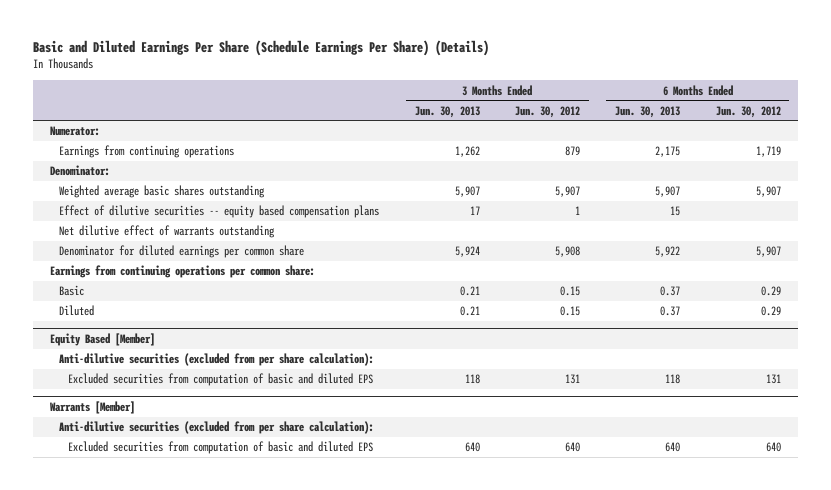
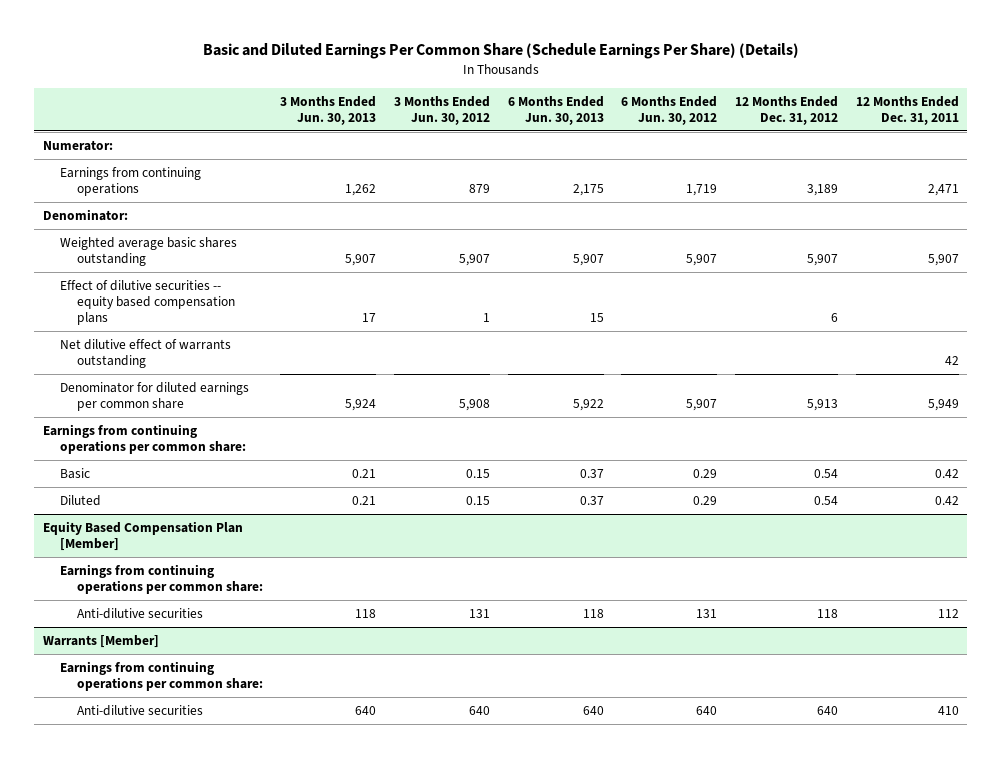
- Basic and Diluted Earnings Per Share (Schedule Earnings Per Share) (Details)
+ Basic and Diluted Earnings Per Common Share (Schedule Earnings Per Share) (Details)
- | 3 Months Ended Jun. 30, 2013 | 3 Months Ended Jun. 30, 2012 | 6 Months Ended Jun. 30, 2013 | 6 Months Ended Jun. 30, 2012
+ | 3 Months Ended Jun. 30, 2013 | 3 Months Ended Jun. 30, 2012 | 6 Months Ended Jun. 30, 2013 | 6 Months Ended Jun. 30, 2012 | 12 Months Ended Dec. 31, 2012 | 12 Months Ended Dec. 31, 2011
- Equity Based [Member]
- Anti-dilutive securities (excluded from per share calculation):
- Excluded securities from computation of basic and diluted EPS | 118 | 131 | 118 | 131
+ Equity Based Compensation Plan [Member]
+ Earnings from continuing operations per common share:
+ Anti-dilutive securities | 118 | 131 | 118 | 131 | 118 | 112
@ Warrants [Member]
- Anti-dilutive securities (excluded from per share calculation):
- Excluded securities from computation of basic and diluted EPS | 640 | 640 | 640 | 640
+ Earnings from continuing operations per common share:
+ Anti-dilutive securities | 640 | 640 | 640 | 640 | 640 | 410

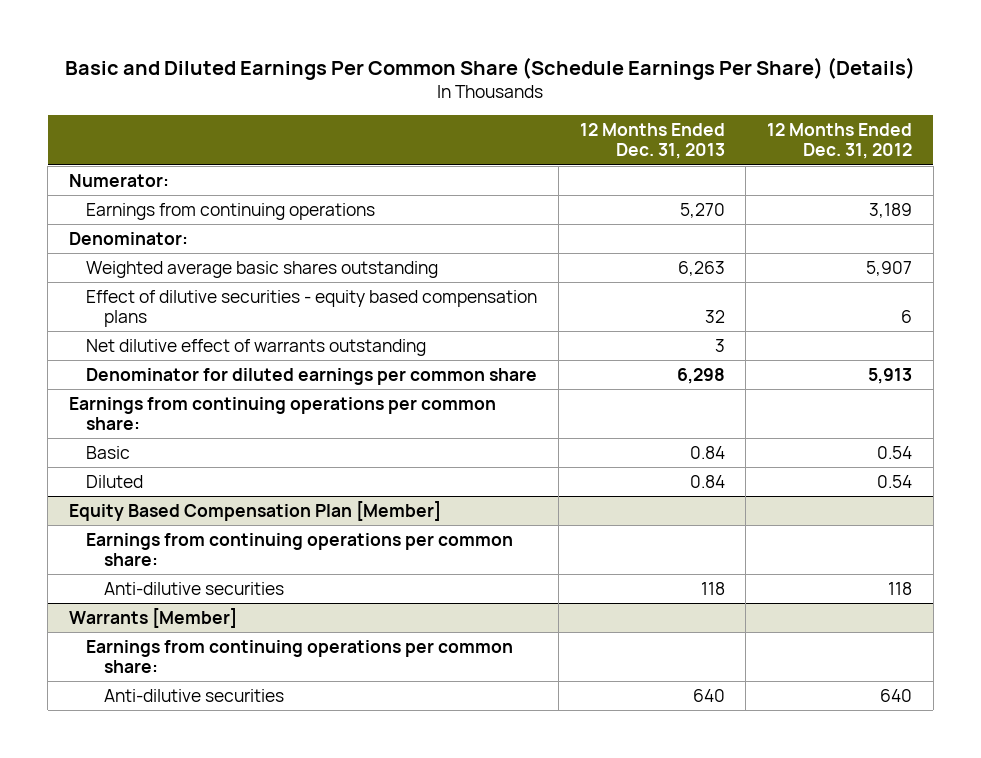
- | 3 Months Ended Jun. 30, 2013 | 3 Months Ended Jun. 30, 2012 | 6 Months Ended Jun. 30, 2013 | 6 Months Ended Jun. 30, 2012 | 12 Months Ended Dec. 31, 2012 | 12 Months Ended Dec. 31, 2011
+ | 12 Months Ended Dec. 31, 2013 | 12 Months Ended Dec. 31, 2012
- Effect of dilutive securities -- equity based compensation plans | 17 | 1 | 15 | | 6 |
+ Effect of dilutive securities - equity based compensation plans | 32 | 6

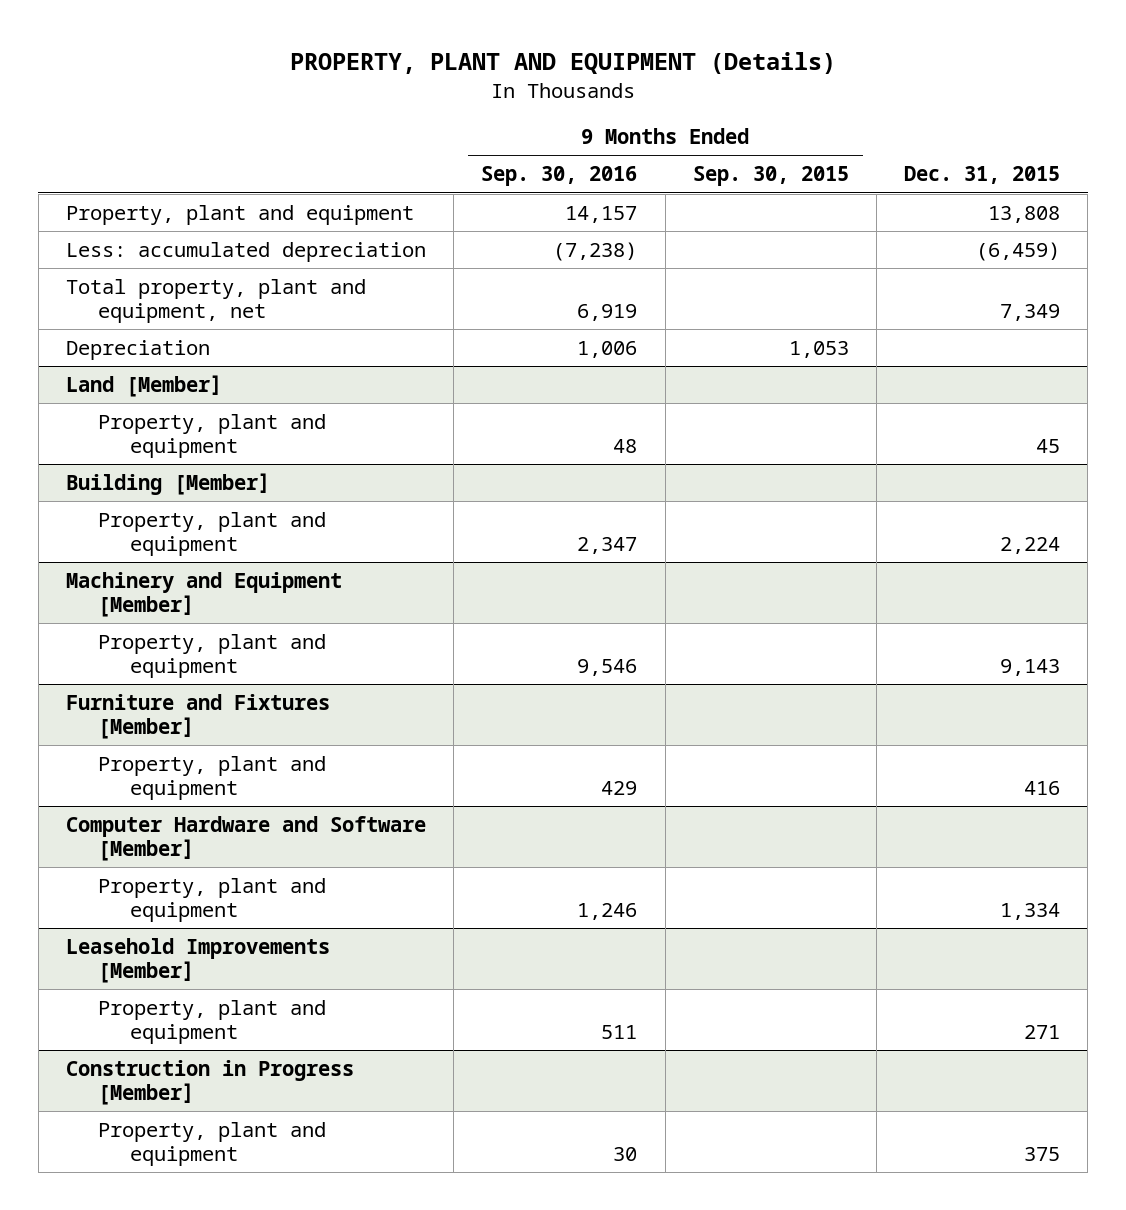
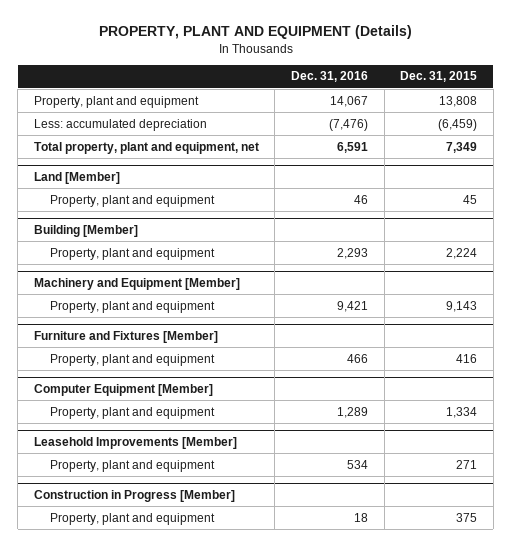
- | 9 Months Ended Sep. 30, 2016 | 9 Months Ended Sep. 30, 2015 | Dec. 31, 2015
+ | Dec. 31, 2016 | Dec. 31, 2015
- Depreciation | 1,006 | 1,053 |
- Computer Hardware and Software [Member]
+ Computer Equipment [Member]

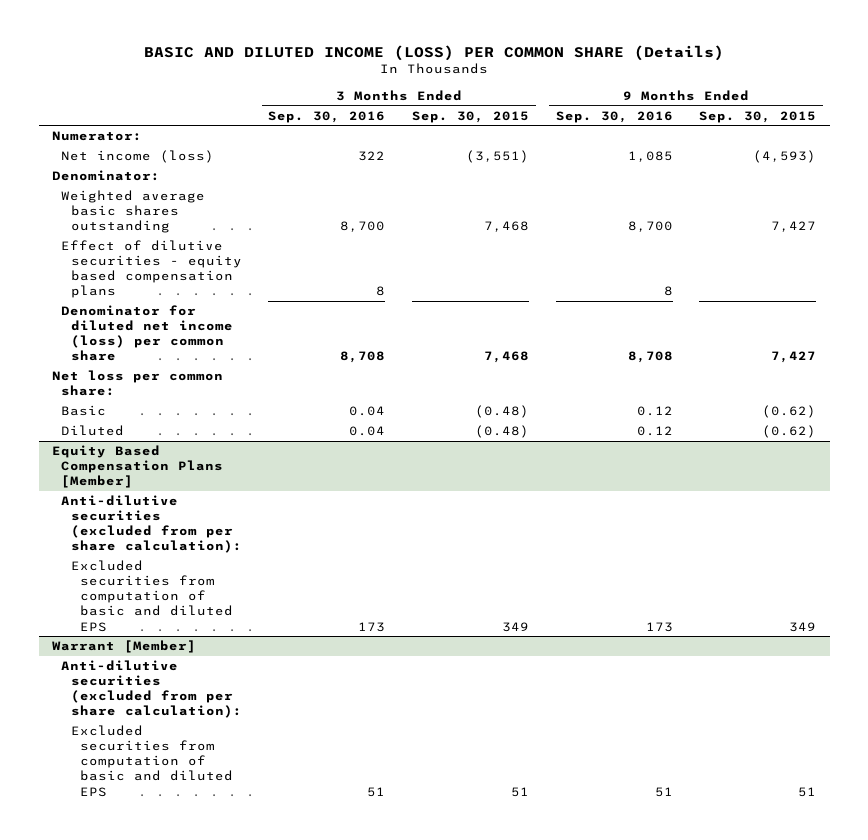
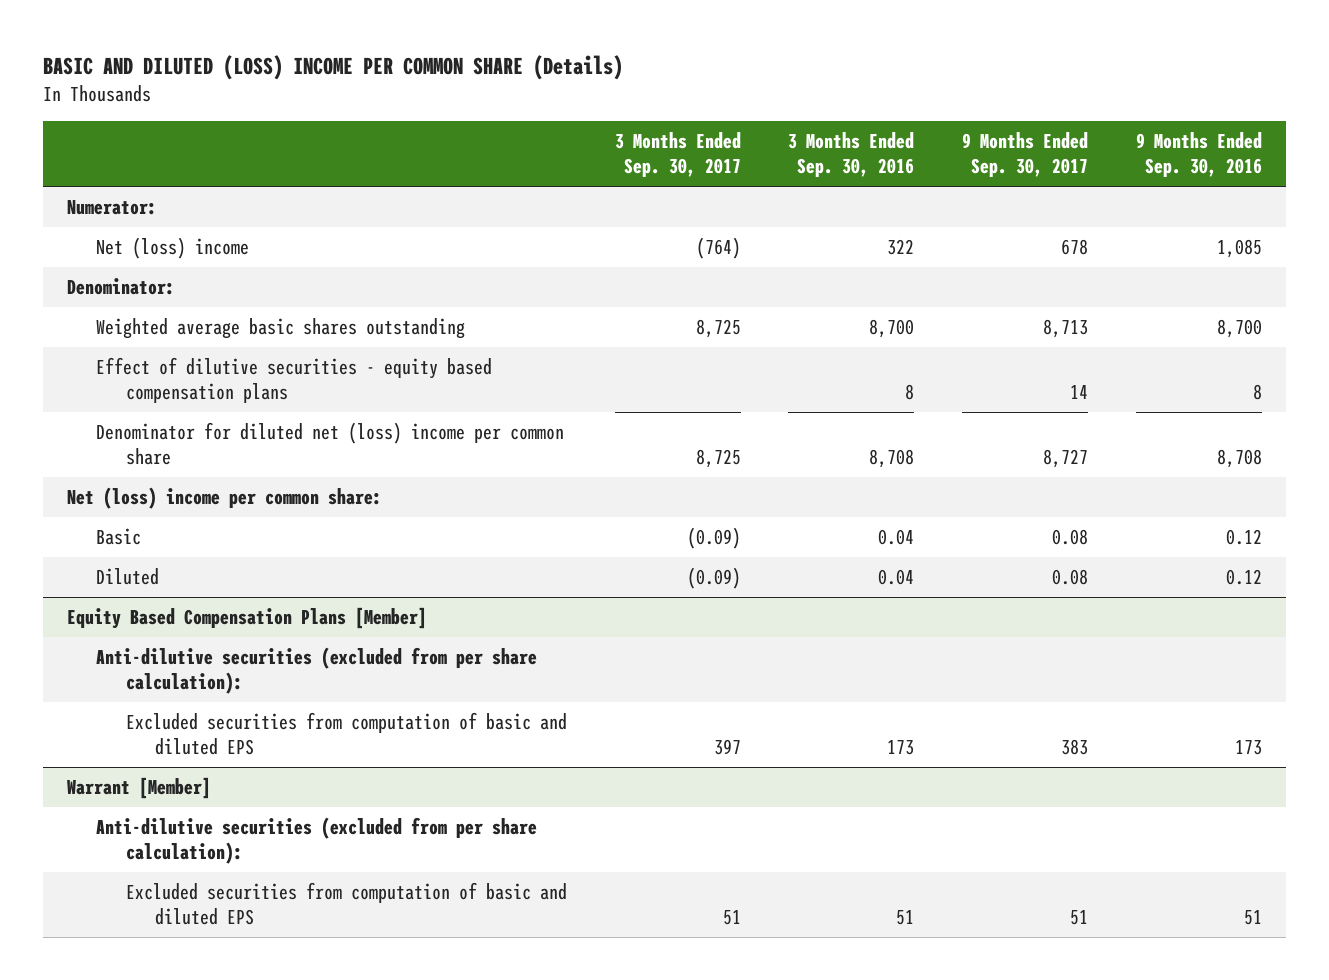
- BASIC AND DILUTED INCOME (LOSS) PER COMMON SHARE (Details)
+ BASIC AND DILUTED (LOSS) INCOME PER COMMON SHARE (Details)
- | 3 Months Ended Sep. 30, 2016 | 3 Months Ended Sep. 30, 2015 | 9 Months Ended Sep. 30, 2016 | 9 Months Ended Sep. 30, 2015
+ | 3 Months Ended Sep. 30, 2017 | 3 Months Ended Sep. 30, 2016 | 9 Months Ended Sep. 30, 2017 | 9 Months Ended Sep. 30, 2016
- Net income (loss) | 322 | (3,551) | 1,085 | (4,593)
+ Net (loss) income | (764) | 322 | 678 | 1,085
- Denominator for diluted net income (loss) per common share | 8,708 | 7,468 | 8,708 | 7,427
- Net loss per common share:
+ Denominator for diluted net (loss) income per common share | 8,725 | 8,708 | 8,727 | 8,708
+ Net (loss) income per common share:

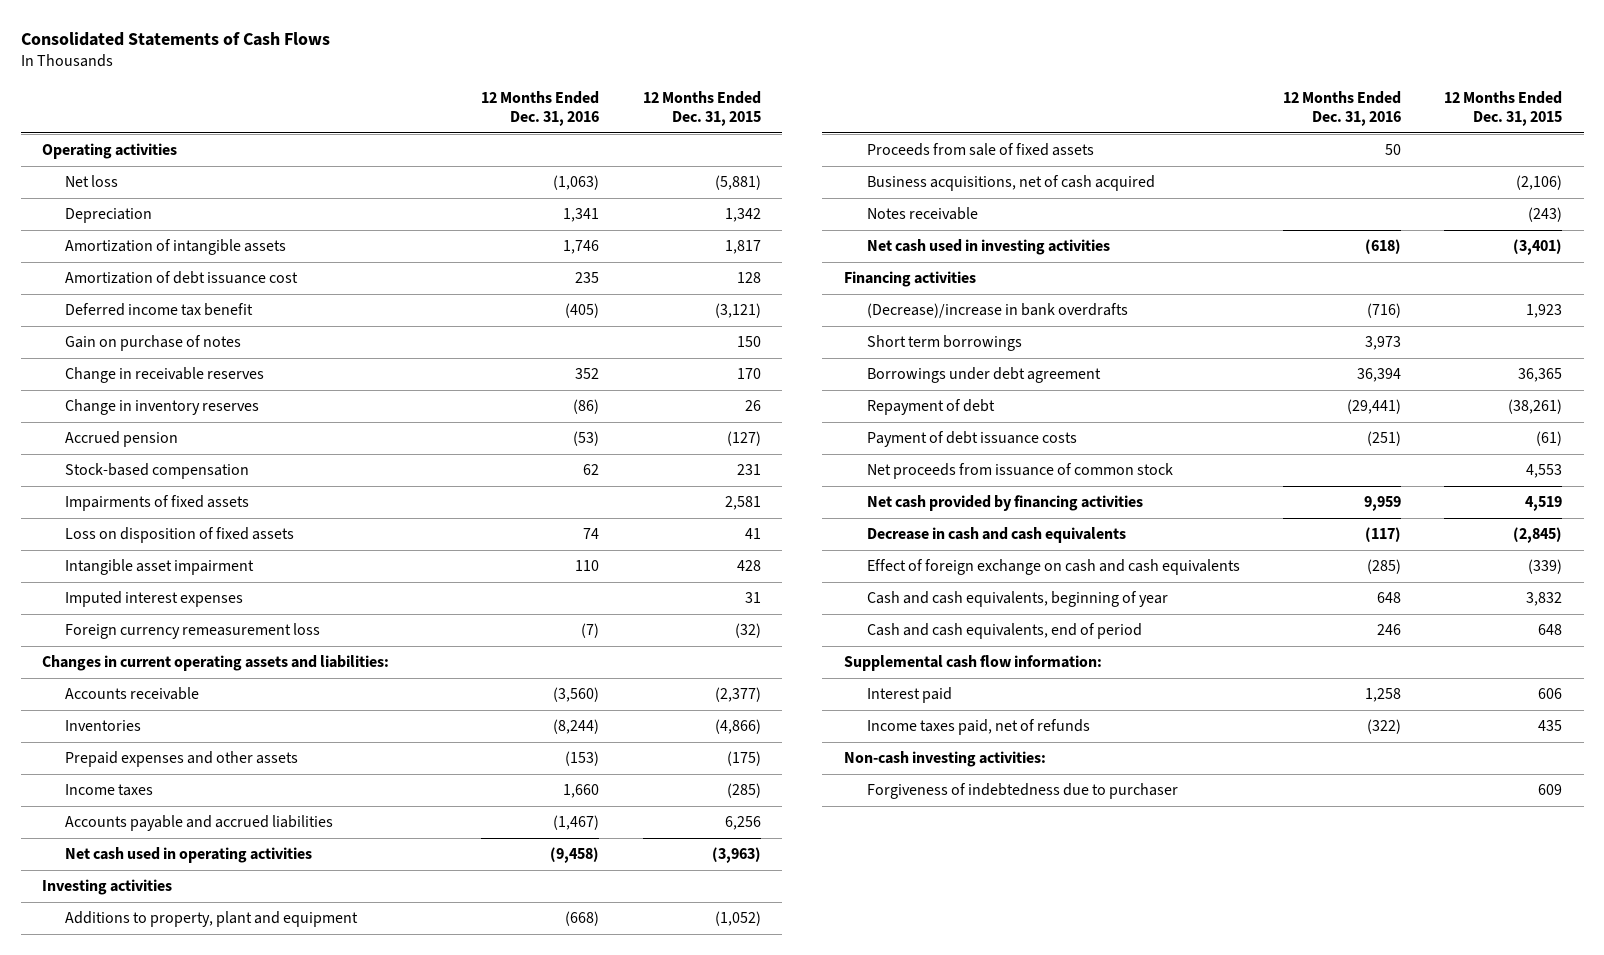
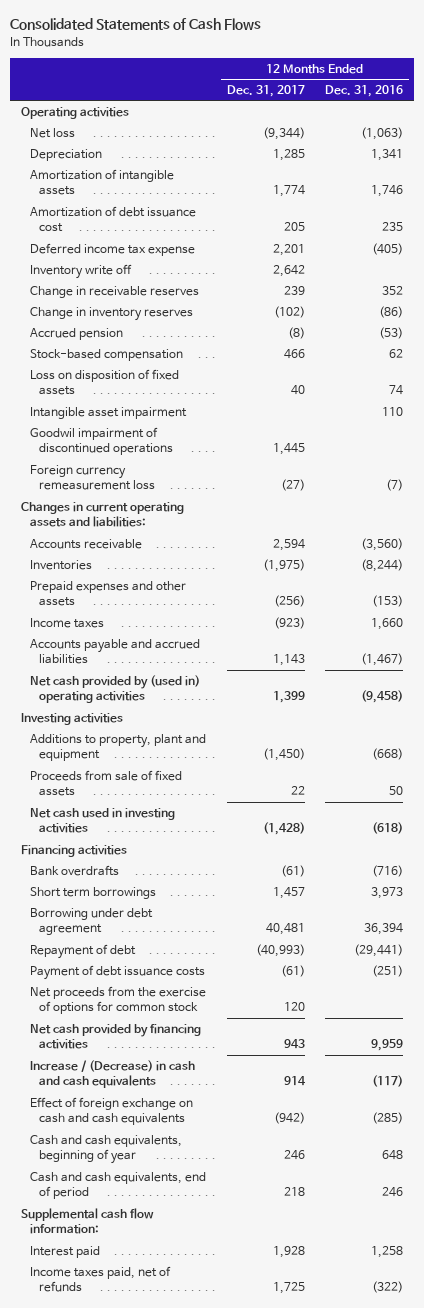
- | 12 Months Ended Dec. 31, 2016 | 12 Months Ended Dec. 31, 2015
+ | 12 Months Ended Dec. 31, 2017 | 12 Months Ended Dec. 31, 2016
- Deferred income tax benefit | (405) | (3,121)
- Gain on purchase of notes | | 150
+ Deferred income tax expense | 2,201 | (405)
+ Inventory write off | 2,642 |
- Impairments of fixed assets | | 2,581
- Imputed interest expenses | | 31
+ Goodwil impairment of discontinued operations | 1,445 |
- Net cash used in operating activities | (9,458) | (3,963)
+ Net cash provided by (used in) operating activities | 1,399 | (9,458)
- Business acquisitions, net of cash acquired | | (2,106)
- Notes receivable | | (243)
- (Decrease)/increase in bank overdrafts | (716) | 1,923
+ Bank overdrafts | (61) | (716)
- Borrowings under debt agreement | 36,394 | 36,365
+ Borrowing under debt agreement | 40,481 | 36,394
- Net proceeds from issuance of common stock | | 4,553
+ Net proceeds from the exercise of options for common stock | 120 |
- Decrease in cash and cash equivalents | (117) | (2,845)
+ Increase / (Decrease) in cash and cash equivalents | 914 | (117)
- Non-cash investing activities:
- Forgiveness of indebtedness due to purchaser | | 609

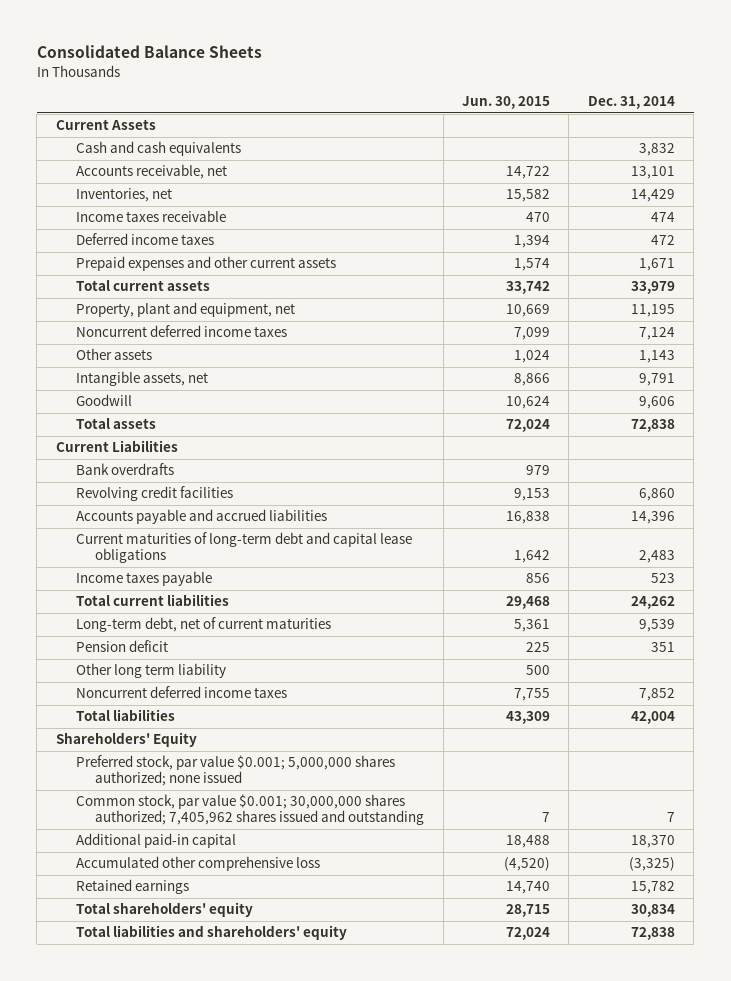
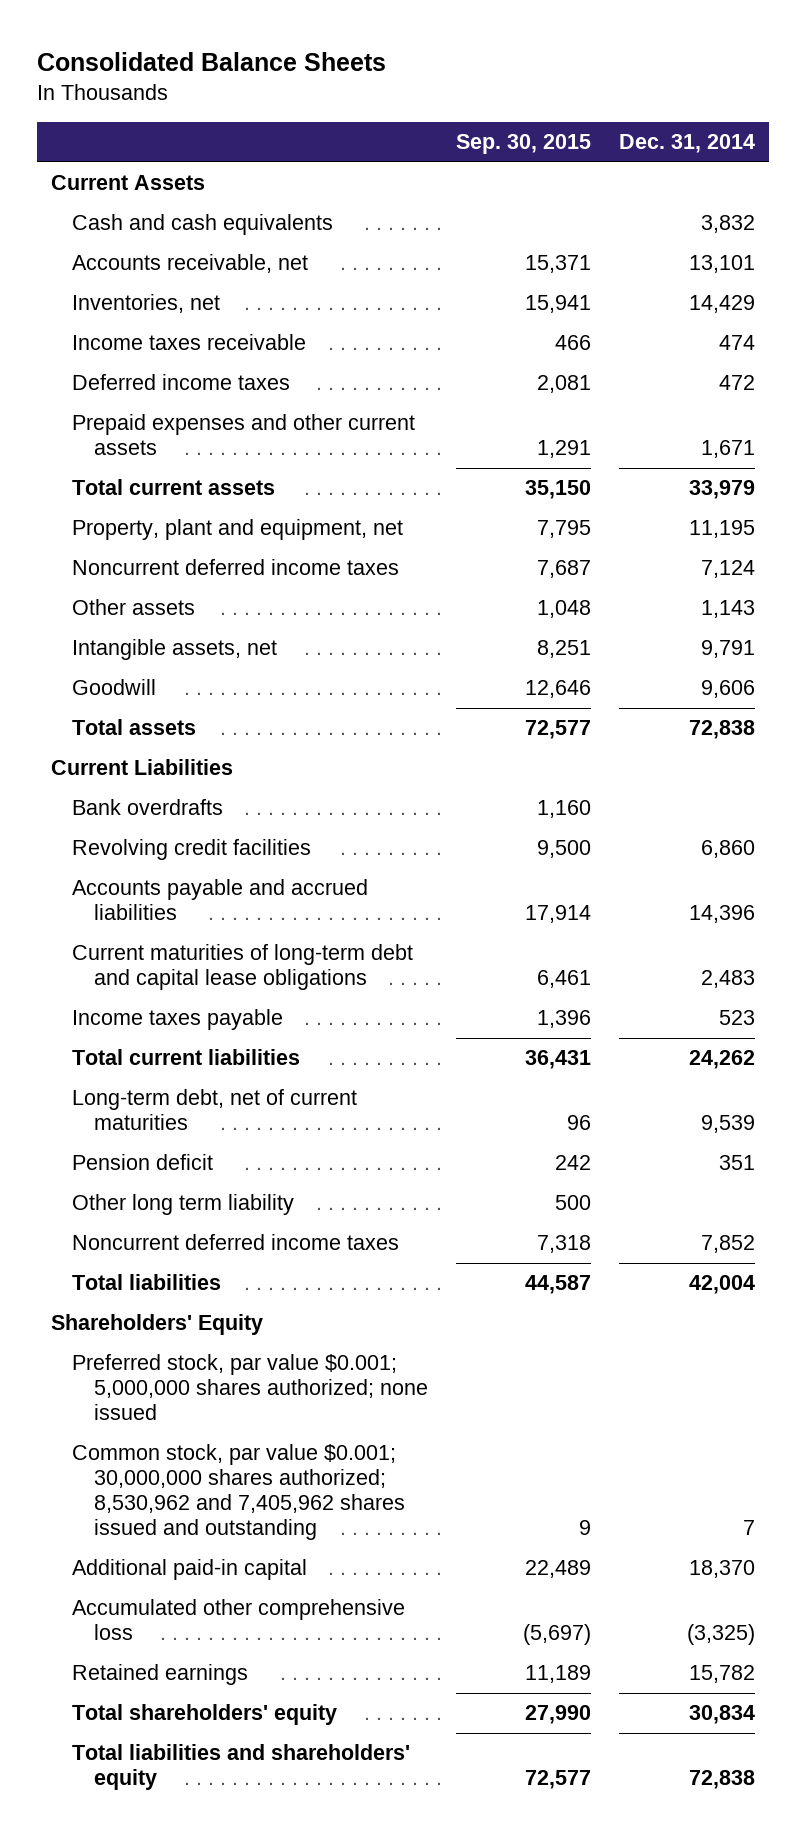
- | Jun. 30, 2015 | Dec. 31, 2014
+ | Sep. 30, 2015 | Dec. 31, 2014
- Common stock, par value $0.001; 30,000,000 shares authorized; 7,405,962 shares issued and outstanding | 7 | 7
+ Common stock, par value $0.001; 30,000,000 shares authorized; 8,530,962 and 7,405,962 shares issued and outstanding | 9 | 7

